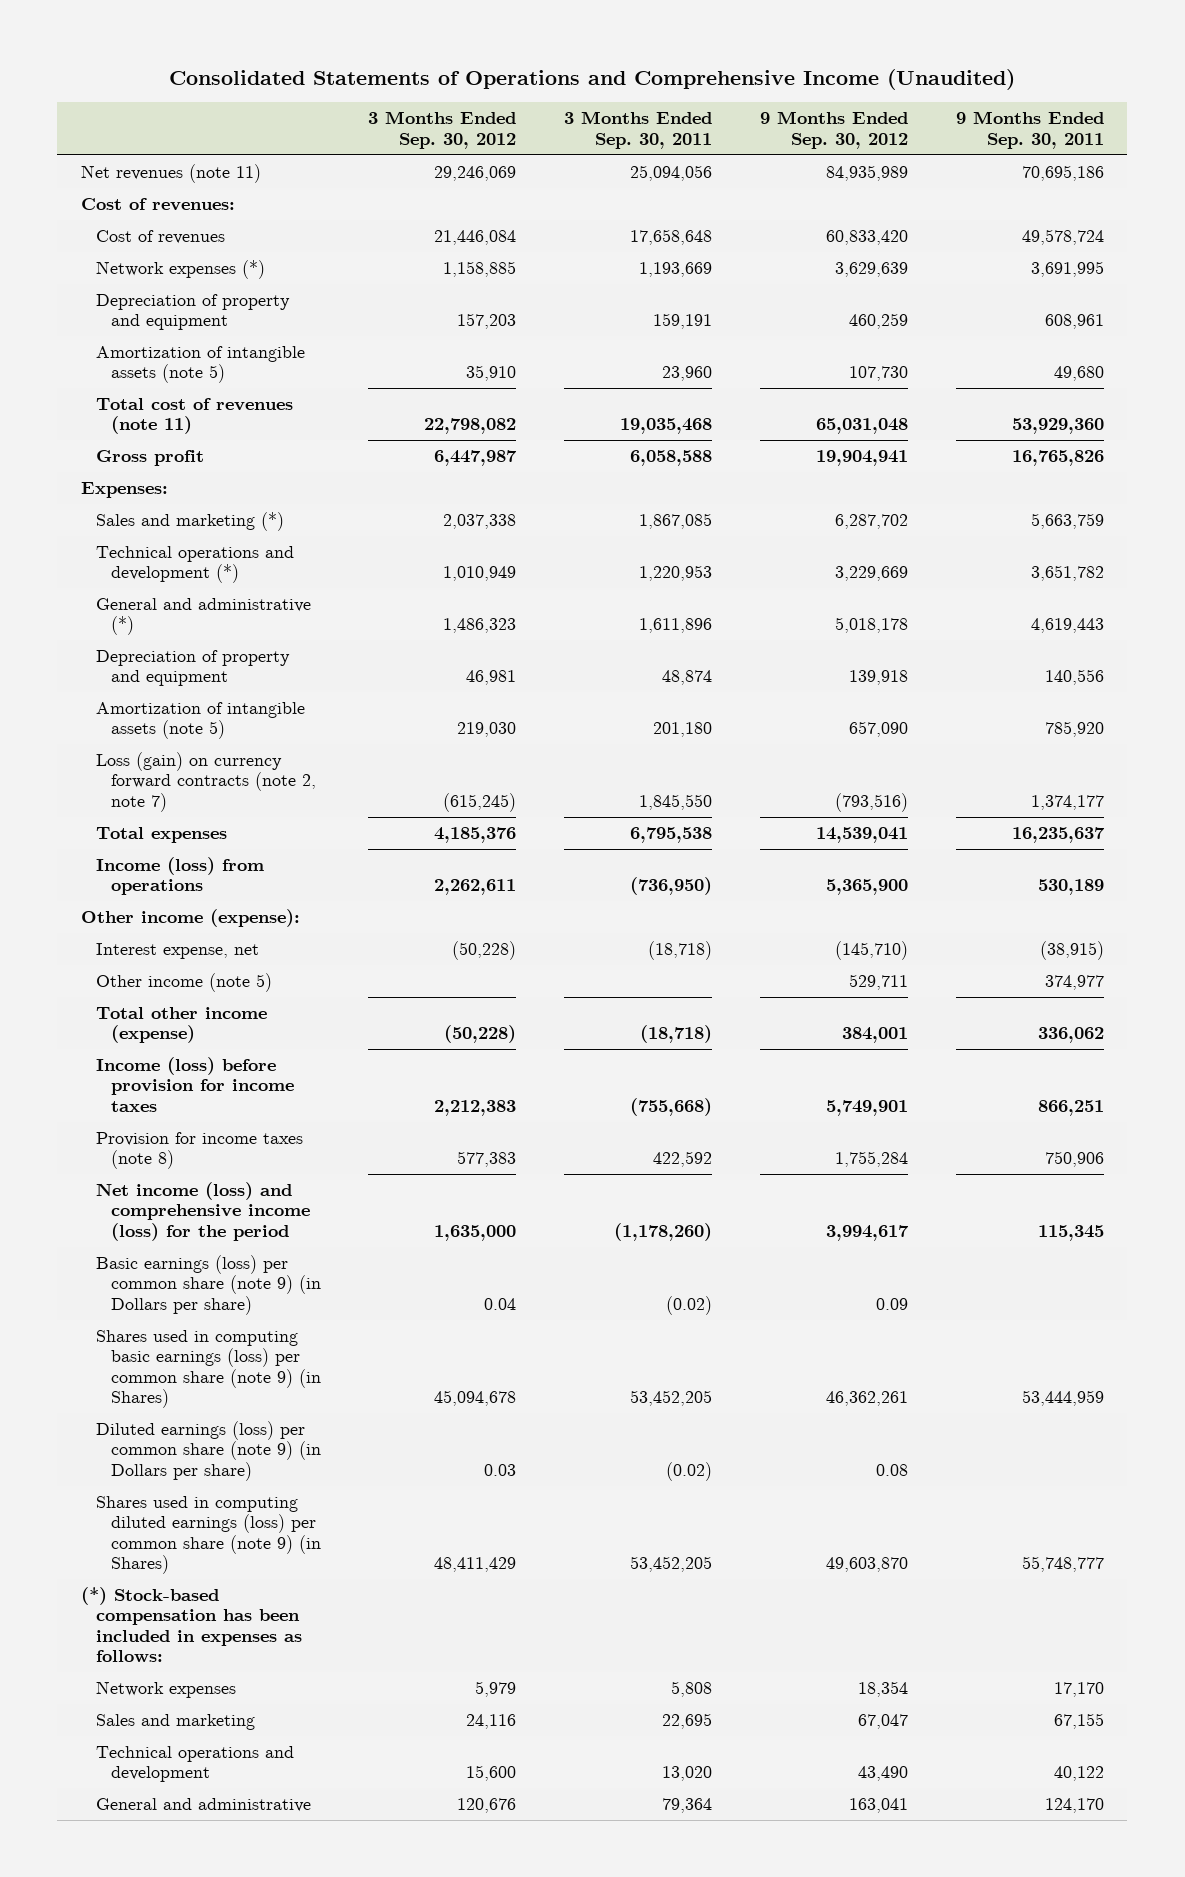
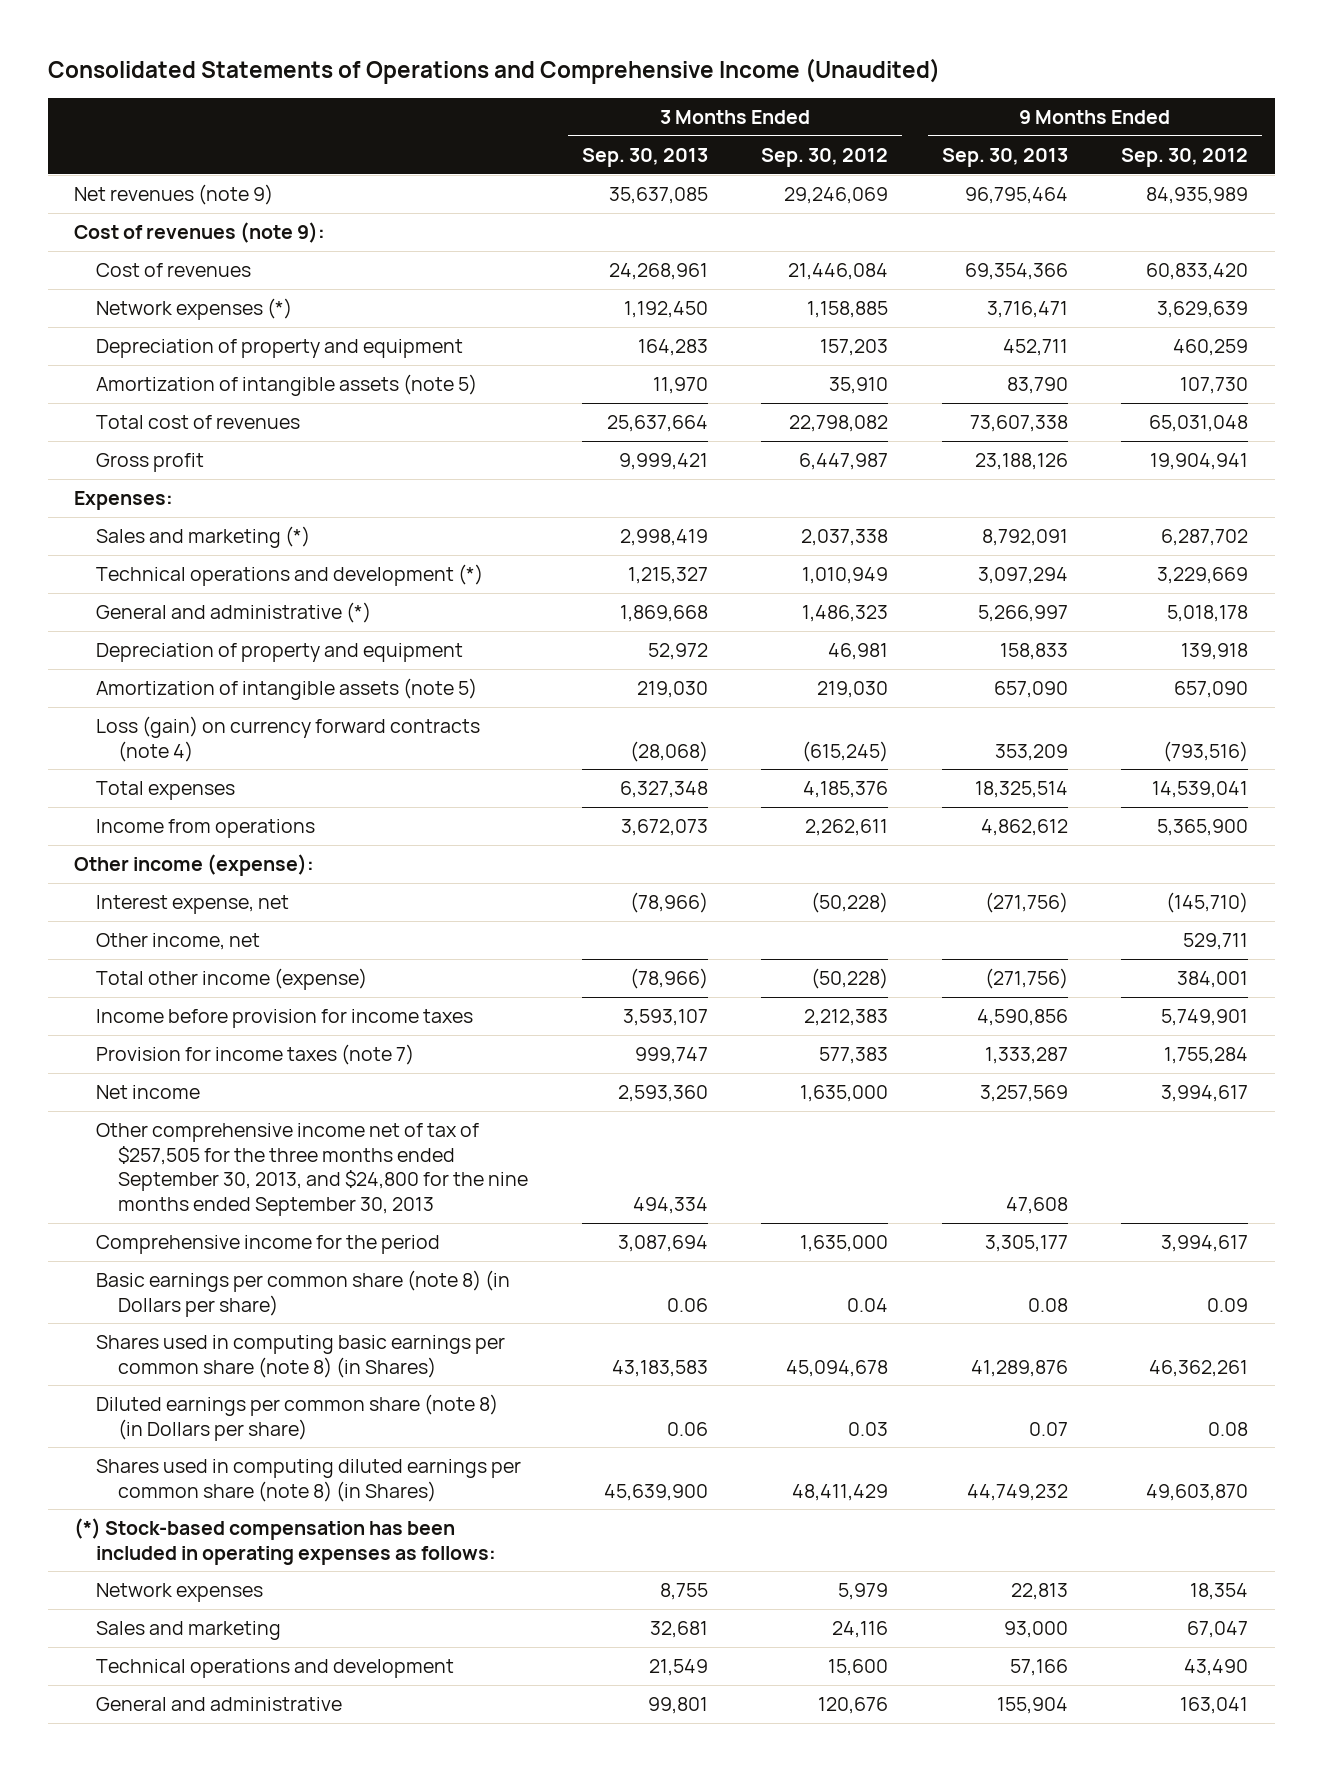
- | 3 Months Ended Sep. 30, 2012 | 3 Months Ended Sep. 30, 2011 | 9 Months Ended Sep. 30, 2012 | 9 Months Ended Sep. 30, 2011
+ | 3 Months Ended Sep. 30, 2013 | 3 Months Ended Sep. 30, 2012 | 9 Months Ended Sep. 30, 2013 | 9 Months Ended Sep. 30, 2012
- Net revenues (note 11) | 29,246,069 | 25,094,056 | 84,935,989 | 70,695,186
- Cost of revenues:
+ Net revenues (note 9) | 35,637,085 | 29,246,069 | 96,795,464 | 84,935,989
+ Cost of revenues (note 9):
- Total cost of revenues (note 11) | 22,798,082 | 19,035,468 | 65,031,048 | 53,929,360
+ Total cost of revenues | 25,637,664 | 22,798,082 | 73,607,338 | 65,031,048
- Loss (gain) on currency forward contracts (note 2, note 7) | (615,245) | 1,845,550 | (793,516) | 1,374,177
+ Loss (gain) on currency forward contracts (note 4) | (28,068) | (615,245) | 353,209 | (793,516)
- Income (loss) from operations | 2,262,611 | (736,950) | 5,365,900 | 530,189
+ Income from operations | 3,672,073 | 2,262,611 | 4,862,612 | 5,365,900
- Other income (note 5) | | | 529,711 | 374,977
+ Other income, net | | | | 529,711
- Income (loss) before provision for income taxes | 2,212,383 | (755,668) | 5,749,901 | 866,251
- Provision for income taxes (note 8) | 577,383 | 422,592 | 1,755,284 | 750,906
- Net income (loss) and comprehensive income (loss) for the period | 1,635,000 | (1,178,260) | 3,994,617 | 115,345
- Basic earnings (loss) per common share (note 9) (in Dollars per share) | 0.04 | (0.02) | 0.09 |
- Shares used in computing basic earnings (loss) per common share (note 9) (in Shares) | 45,094,678 | 53,452,205 | 46,362,261 | 53,444,959
- Diluted earnings (loss) per common share (note 9) (in Dollars per share) | 0.03 | (0.02) | 0.08 |
- Shares used in computing diluted earnings (loss) per common share (note 9) (in Shares) | 48,411,429 | 53,452,205 | 49,603,870 | 55,748,777
- (*) Stock-based compensation has been included in expenses as follows:
+ Income before provision for income taxes | 3,593,107 | 2,212,383 | 4,590,856 | 5,749,901
+ Provision for income taxes (note 7) | 999,747 | 577,383 | 1,333,287 | 1,755,284
+ Net income | 2,593,360 | 1,635,000 | 3,257,569 | 3,994,617
+ Other comprehensive income net of tax of $257,505 for the three months ended September 30, 2013, and $24,800 for the nine months ended September 30, 2013 | 494,334 | | 47,608 |
+ Comprehensive income for the period | 3,087,694 | 1,635,000 | 3,305,177 | 3,994,617
+ Basic earnings per common share (note 8) (in Dollars per share) | 0.06 | 0.04 | 0.08 | 0.09
+ Shares used in computing basic earnings per common share (note 8) (in Shares) | 43,183,583 | 45,094,678 | 41,289,876 | 46,362,261
+ Diluted earnings per common share (note 8) (in Dollars per share) | 0.06 | 0.03 | 0.07 | 0.08
+ Shares used in computing diluted earnings per common share (note 8) (in Shares) | 45,639,900 | 48,411,429 | 44,749,232 | 49,603,870
+ (*) Stock-based compensation has been included in operating expenses as follows:

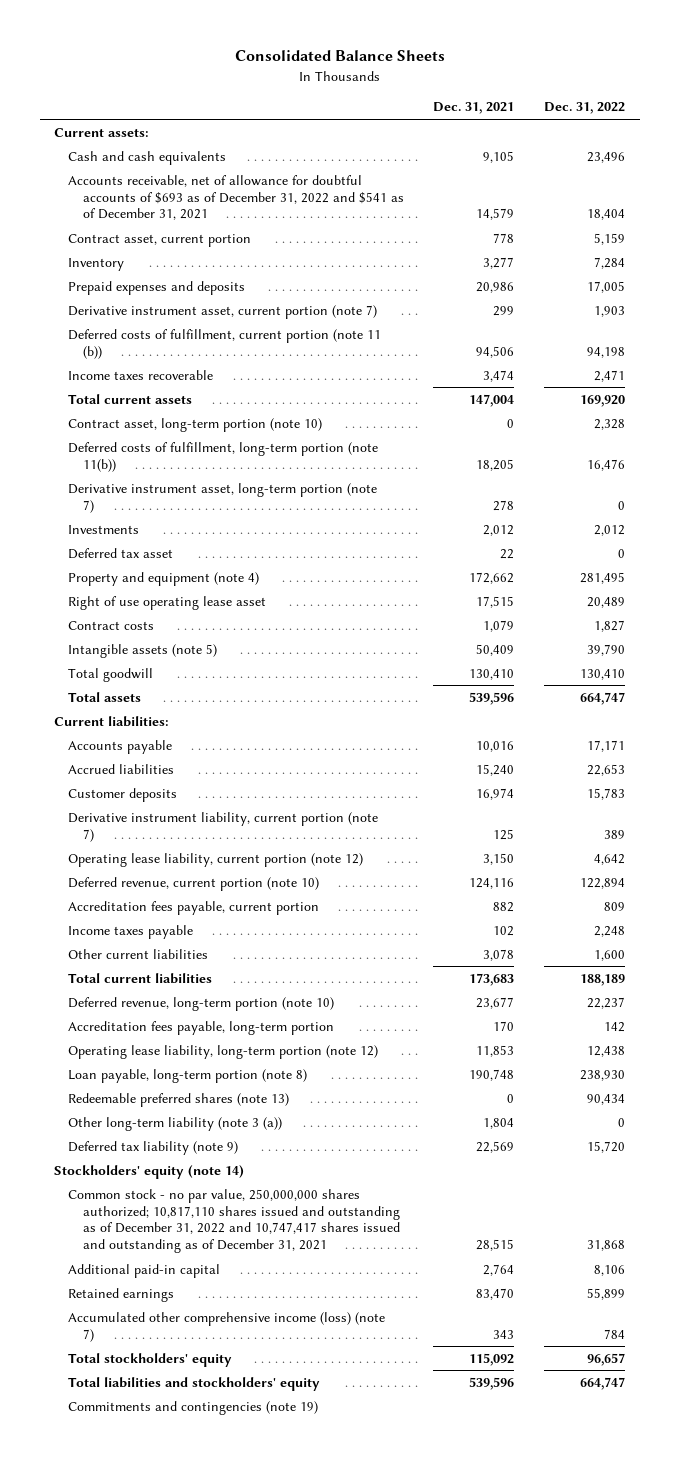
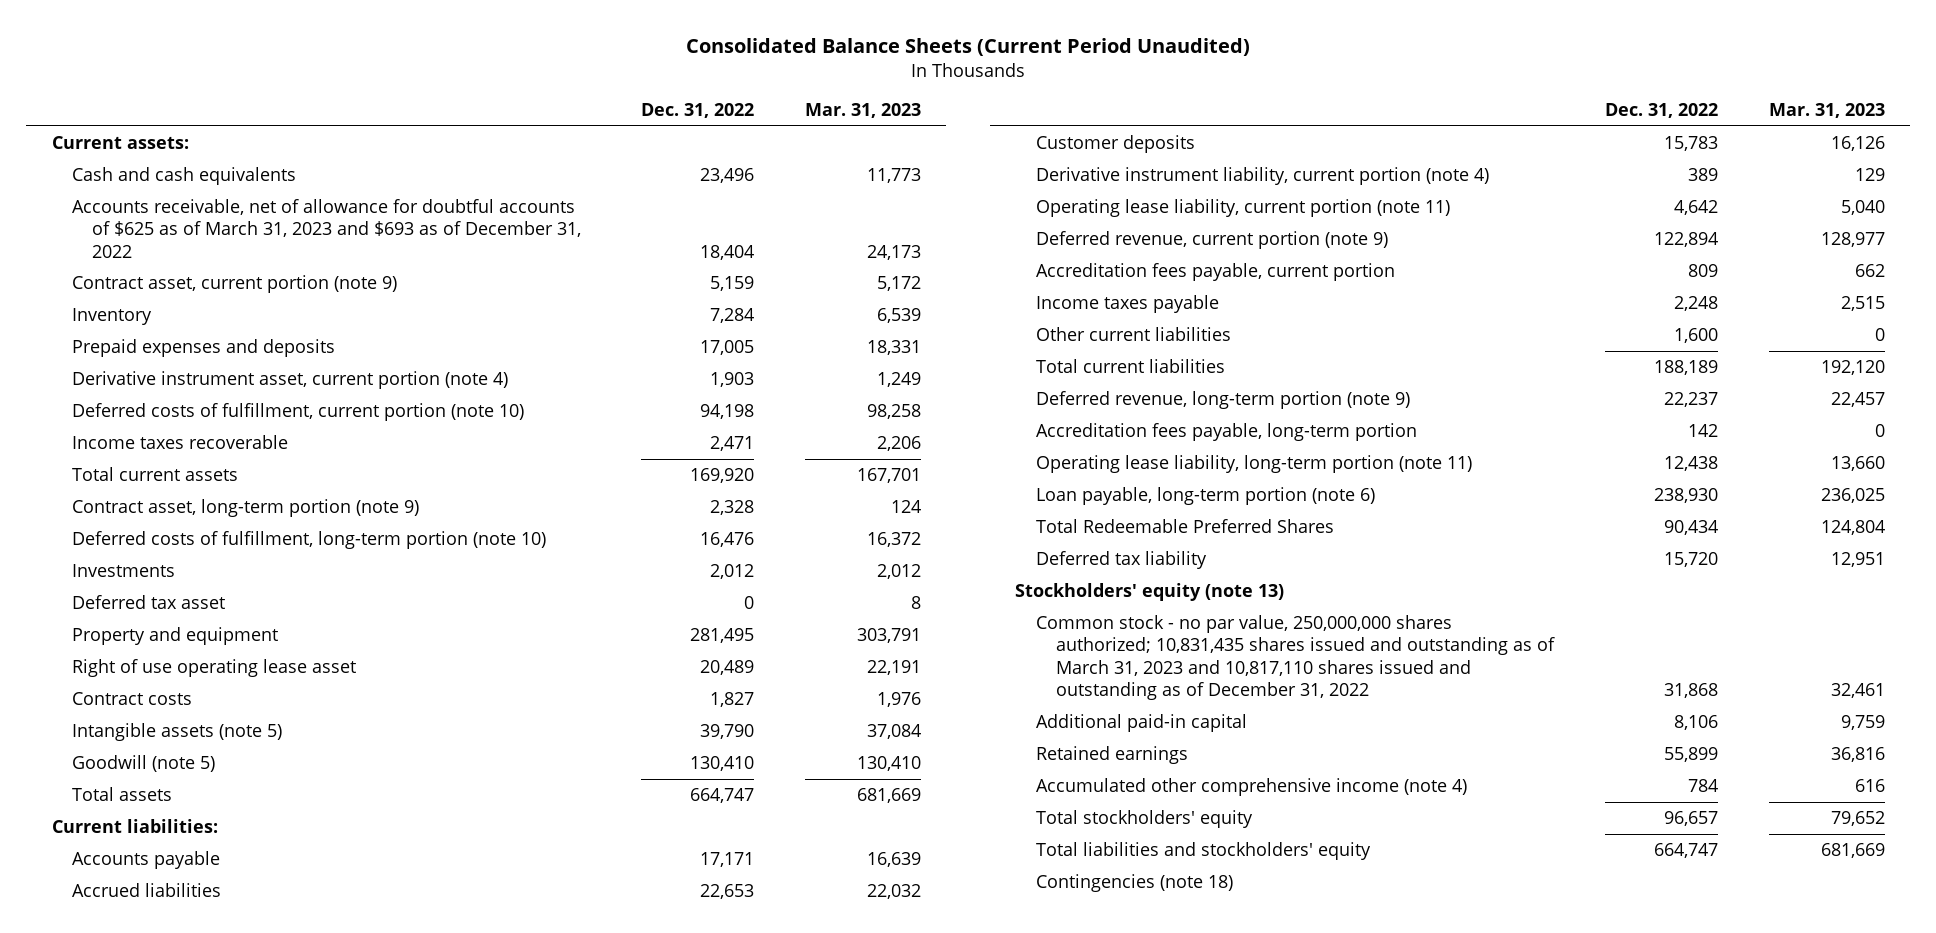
- Consolidated Balance Sheets
+ Consolidated Balance Sheets (Current Period Unaudited)
- | Dec. 31, 2021 | Dec. 31, 2022
+ | Dec. 31, 2022 | Mar. 31, 2023
- Accounts receivable, net of allowance for doubtful accounts of $693 as of December 31, 2022 and $541 as of December 31, 2021 | 14,579 | 18,404
- Contract asset, current portion | 778 | 5,159
+ Accounts receivable, net of allowance for doubtful accounts of $625 as of March 31, 2023 and $693 as of December 31, 2022 | 18,404 | 24,173
+ Contract asset, current portion (note 9) | 5,159 | 5,172
- Derivative instrument asset, current portion (note 7) | 299 | 1,903
- Deferred costs of fulfillment, current portion (note 11 (b)) | 94,506 | 94,198
+ Derivative instrument asset, current portion (note 4) | 1,903 | 1,249
+ Deferred costs of fulfillment, current portion (note 10) | 94,198 | 98,258
- Contract asset, long-term portion (note 10) | 0 | 2,328
- Deferred costs of fulfillment, long-term portion (note 11(b)) | 18,205 | 16,476
- Derivative instrument asset, long-term portion (note 7) | 278 | 0
+ Contract asset, long-term portion (note 9) | 2,328 | 124
+ Deferred costs of fulfillment, long-term portion (note 10) | 16,476 | 16,372
- Property and equipment (note 4) | 172,662 | 281,495
+ Property and equipment | 281,495 | 303,791
- Total goodwill | 130,410 | 130,410
+ Goodwill (note 5) | 130,410 | 130,410
- Derivative instrument liability, current portion (note 7) | 125 | 389
- Operating lease liability, current portion (note 12) | 3,150 | 4,642
- Deferred revenue, current portion (note 10) | 124,116 | 122,894
+ Derivative instrument liability, current portion (note 4) | 389 | 129
+ Operating lease liability, current portion (note 11) | 4,642 | 5,040
+ Deferred revenue, current portion (note 9) | 122,894 | 128,977
- Deferred revenue, long-term portion (note 10) | 23,677 | 22,237
+ Deferred revenue, long-term portion (note 9) | 22,237 | 22,457
- Operating lease liability, long-term portion (note 12) | 11,853 | 12,438
- Loan payable, long-term portion (note 8) | 190,748 | 238,930
- Redeemable preferred shares (note 13) | 0 | 90,434
- Other long-term liability (note 3 (a)) | 1,804 | 0
- Deferred tax liability (note 9) | 22,569 | 15,720
- Stockholders' equity (note 14)
- Common stock - no par value, 250,000,000 shares authorized; 10,817,110 shares issued and outstanding as of December 31, 2022 and 10,747,417 shares issued and outstanding as of December 31, 2021 | 28,515 | 31,868
+ Operating lease liability, long-term portion (note 11) | 12,438 | 13,660
+ Loan payable, long-term portion (note 6) | 238,930 | 236,025
+ Total Redeemable Preferred Shares | 90,434 | 124,804
+ Deferred tax liability | 15,720 | 12,951
+ Stockholders' equity (note 13)
+ Common stock - no par value, 250,000,000 shares authorized; 10,831,435 shares issued and outstanding as of March 31, 2023 and 10,817,110 shares issued and outstanding as of December 31, 2022 | 31,868 | 32,461
- Accumulated other comprehensive income (loss) (note 7) | 343 | 784
+ Accumulated other comprehensive income (note 4) | 784 | 616
- Commitments and contingencies (note 19)
+ Contingencies (note 18)

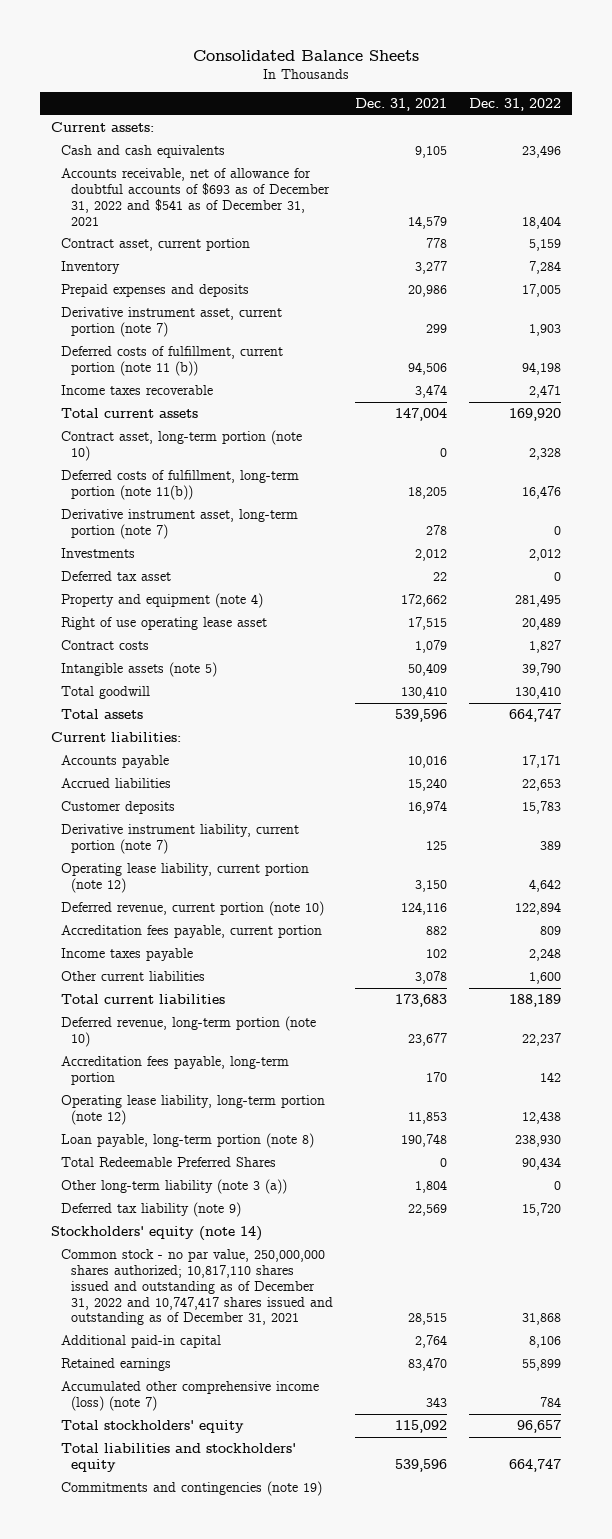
- Consolidated Balance Sheets (Current Period Unaudited)
+ Consolidated Balance Sheets
- | Dec. 31, 2022 | Mar. 31, 2023
+ | Dec. 31, 2021 | Dec. 31, 2022
- Accounts receivable, net of allowance for doubtful accounts of $625 as of March 31, 2023 and $693 as of December 31, 2022 | 18,404 | 24,173
- Contract asset, current portion (note 9) | 5,159 | 5,172
+ Accounts receivable, net of allowance for doubtful accounts of $693 as of December 31, 2022 and $541 as of December 31, 2021 | 14,579 | 18,404
+ Contract asset, current portion | 778 | 5,159
- Derivative instrument asset, current portion (note 4) | 1,903 | 1,249
- Deferred costs of fulfillment, current portion (note 10) | 94,198 | 98,258
+ Derivative instrument asset, current portion (note 7) | 299 | 1,903
+ Deferred costs of fulfillment, current portion (note 11 (b)) | 94,506 | 94,198
- Contract asset, long-term portion (note 9) | 2,328 | 124
- Deferred costs of fulfillment, long-term portion (note 10) | 16,476 | 16,372
+ Contract asset, long-term portion (note 10) | 0 | 2,328
+ Deferred costs of fulfillment, long-term portion (note 11(b)) | 18,205 | 16,476
+ Derivative instrument asset, long-term portion (note 7) | 278 | 0
- Property and equipment | 281,495 | 303,791
+ Property and equipment (note 4) | 172,662 | 281,495
- Goodwill (note 5) | 130,410 | 130,410
+ Total goodwill | 130,410 | 130,410
- Derivative instrument liability, current portion (note 4) | 389 | 129
- Operating lease liability, current portion (note 11) | 4,642 | 5,040
- Deferred revenue, current portion (note 9) | 122,894 | 128,977
+ Derivative instrument liability, current portion (note 7) | 125 | 389
+ Operating lease liability, current portion (note 12) | 3,150 | 4,642
+ Deferred revenue, current portion (note 10) | 124,116 | 122,894
- Deferred revenue, long-term portion (note 9) | 22,237 | 22,457
+ Deferred revenue, long-term portion (note 10) | 23,677 | 22,237
- Operating lease liability, long-term portion (note 11) | 12,438 | 13,660
- Loan payable, long-term portion (note 6) | 238,930 | 236,025
+ Operating lease liability, long-term portion (note 12) | 11,853 | 12,438
+ Loan payable, long-term portion (note 8) | 190,748 | 238,930
- Deferred tax liability | 15,720 | 12,951
- Stockholders' equity (note 13)
- Common stock - no par value, 250,000,000 shares authorized; 10,831,435 shares issued and outstanding as of March 31, 2023 and 10,817,110 shares issued and outstanding as of December 31, 2022 | 31,868 | 32,461
+ Other long-term liability (note 3 (a)) | 1,804 | 0
+ Deferred tax liability (note 9) | 22,569 | 15,720
+ Stockholders' equity (note 14)
+ Common stock - no par value, 250,000,000 shares authorized; 10,817,110 shares issued and outstanding as of December 31, 2022 and 10,747,417 shares issued and outstanding as of December 31, 2021 | 28,515 | 31,868
- Accumulated other comprehensive income (note 4) | 784 | 616
+ Accumulated other comprehensive income (loss) (note 7) | 343 | 784
- Contingencies (note 18)
+ Commitments and contingencies (note 19)

